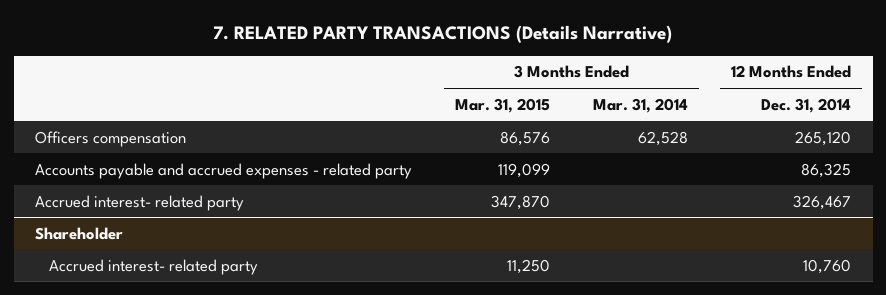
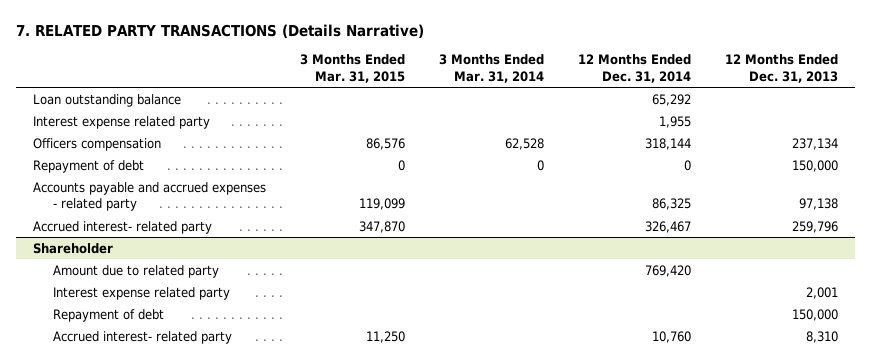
- | 3 Months Ended Mar. 31, 2015 | 3 Months Ended Mar. 31, 2014 | 12 Months Ended Dec. 31, 2014
+ | 3 Months Ended Mar. 31, 2015 | 3 Months Ended Mar. 31, 2014 | 12 Months Ended Dec. 31, 2014 | 12 Months Ended Dec. 31, 2013
- Officers compensation | 86,576 | 62,528 | 265,120
+ Loan outstanding balance | | | 65,292 |
+ Interest expense related party | | | 1,955 |
+ Officers compensation | 86,576 | 62,528 | 318,144 | 237,134
+ Repayment of debt | 0 | 0 | 0 | 150,000
@ Shareholder
+ Amount due to related party | | | 769,420 |
+ Interest expense related party | | | | 2,001
+ Repayment of debt | | | | 150,000

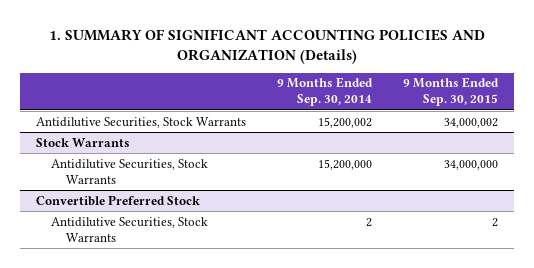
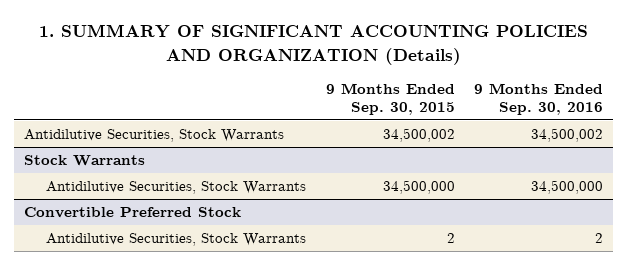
- | 9 Months Ended Sep. 30, 2014 | 9 Months Ended Sep. 30, 2015
+ | 9 Months Ended Sep. 30, 2015 | 9 Months Ended Sep. 30, 2016
- Antidilutive Securities, Stock Warrants | 15,200,002 | 34,000,002
+ Antidilutive Securities, Stock Warrants | 34,500,002 | 34,500,002
@ Stock Warrants
- Antidilutive Securities, Stock Warrants | 15,200,000 | 34,000,000
+ Antidilutive Securities, Stock Warrants | 34,500,000 | 34,500,000

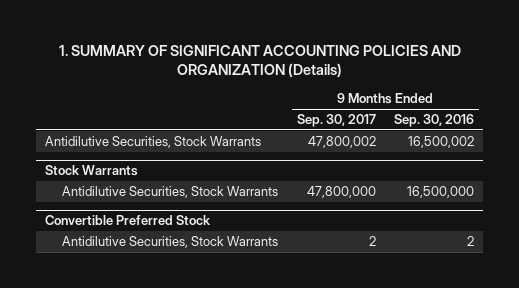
- | 9 Months Ended Sep. 30, 2015 | 9 Months Ended Sep. 30, 2016
+ | 9 Months Ended Sep. 30, 2017 | 9 Months Ended Sep. 30, 2016
- Antidilutive Securities, Stock Warrants | 34,500,002 | 34,500,002
+ Antidilutive Securities, Stock Warrants | 47,800,002 | 16,500,002
@ Stock Warrants
- Antidilutive Securities, Stock Warrants | 34,500,000 | 34,500,000
+ Antidilutive Securities, Stock Warrants | 47,800,000 | 16,500,000

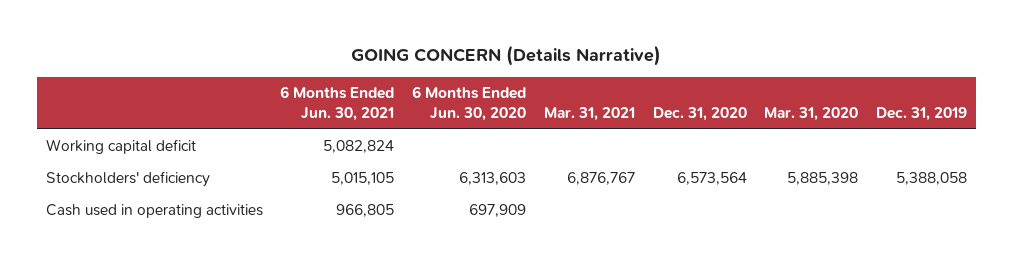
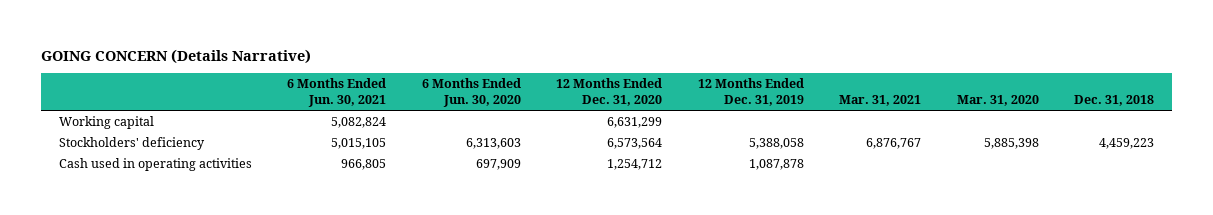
- | 6 Months Ended Jun. 30, 2021 | 6 Months Ended Jun. 30, 2020 | Mar. 31, 2021 | Dec. 31, 2020 | Mar. 31, 2020 | Dec. 31, 2019
+ | 6 Months Ended Jun. 30, 2021 | 6 Months Ended Jun. 30, 2020 | 12 Months Ended Dec. 31, 2020 | 12 Months Ended Dec. 31, 2019 | Mar. 31, 2021 | Mar. 31, 2020 | Dec. 31, 2018
- Working capital deficit | 5,082,824 | | | | |
+ Working capital | 5,082,824 | | 6,631,299 | | | |

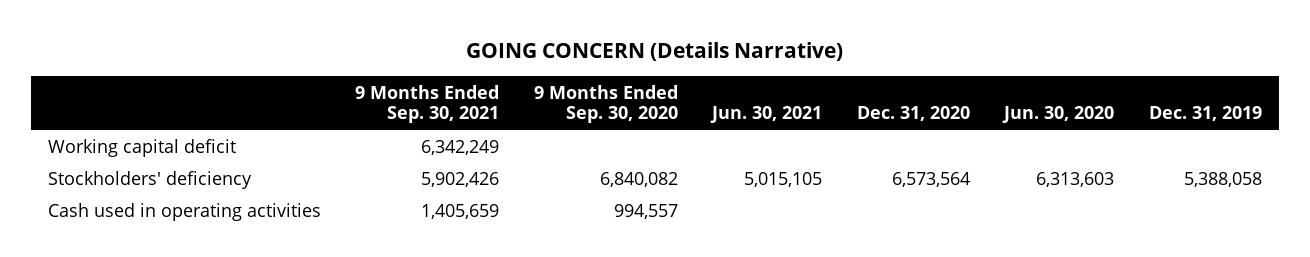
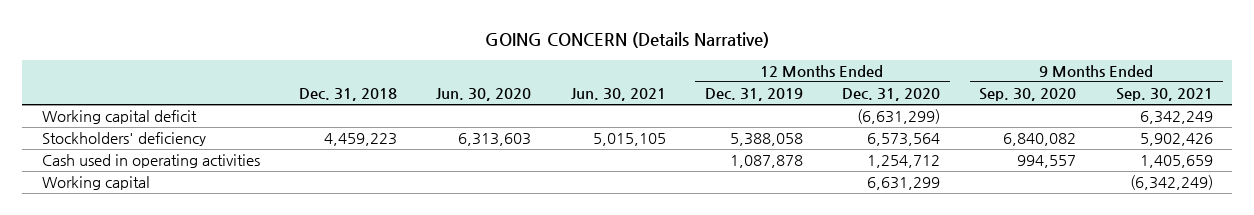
- | 9 Months Ended Sep. 30, 2021 | 9 Months Ended Sep. 30, 2020 | Jun. 30, 2021 | Dec. 31, 2020 | Jun. 30, 2020 | Dec. 31, 2019
+ | Dec. 31, 2018 | Jun. 30, 2020 | Jun. 30, 2021 | 12 Months Ended Dec. 31, 2019 | 12 Months Ended Dec. 31, 2020 | 9 Months Ended Sep. 30, 2020 | 9 Months Ended Sep. 30, 2021
+ Working capital | | | | | 6,631,299 | | (6,342,249)

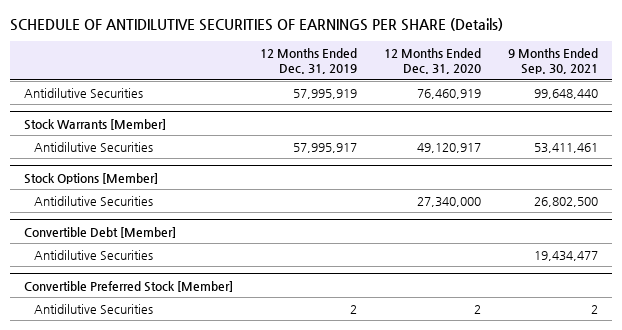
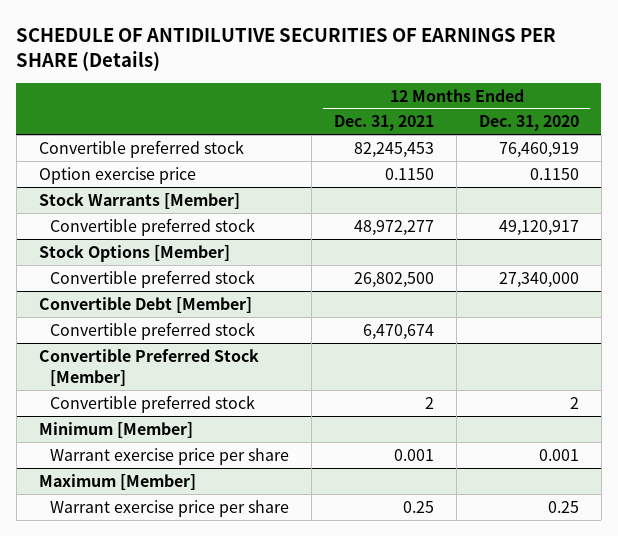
- | 12 Months Ended Dec. 31, 2019 | 12 Months Ended Dec. 31, 2020 | 9 Months Ended Sep. 30, 2021
+ | 12 Months Ended Dec. 31, 2021 | 12 Months Ended Dec. 31, 2020
- Antidilutive Securities | 57,995,919 | 76,460,919 | 99,648,440
+ Convertible preferred stock | 82,245,453 | 76,460,919
+ Option exercise price | 0.1150 | 0.1150
@ Stock Warrants [Member]
- Antidilutive Securities | 57,995,917 | 49,120,917 | 53,411,461
+ Convertible preferred stock | 48,972,277 | 49,120,917
@ Stock Options [Member]
- Antidilutive Securities | | 27,340,000 | 26,802,500
+ Convertible preferred stock | 26,802,500 | 27,340,000
@ Convertible Debt [Member]
- Antidilutive Securities | | | 19,434,477
+ Convertible preferred stock | 6,470,674 |
@ Convertible Preferred Stock [Member]
- Antidilutive Securities | 2 | 2 | 2
+ Convertible preferred stock | 2 | 2
+ Minimum [Member]
+ Warrant exercise price per share | 0.001 | 0.001
+ Maximum [Member]
+ Warrant exercise price per share | 0.25 | 0.25

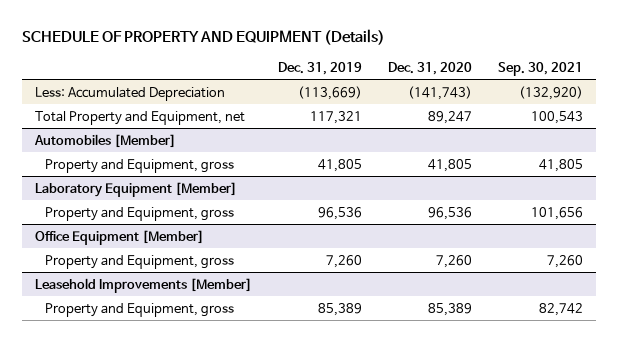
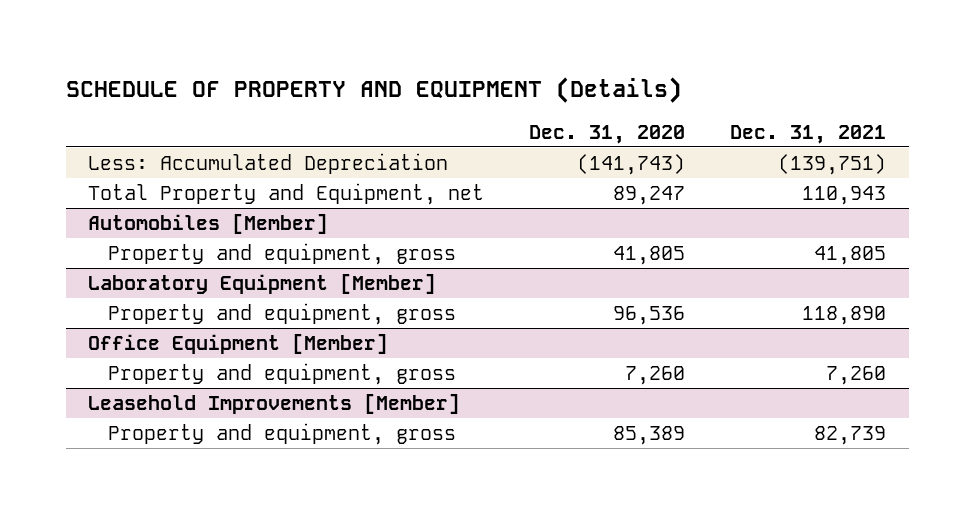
- | Dec. 31, 2019 | Dec. 31, 2020 | Sep. 30, 2021
+ | Dec. 31, 2020 | Dec. 31, 2021
@ Automobiles [Member]
- Property and Equipment, gross | 41,805 | 41,805 | 41,805
+ Property and equipment, gross | 41,805 | 41,805
@ Laboratory Equipment [Member]
- Property and Equipment, gross | 96,536 | 96,536 | 101,656
+ Property and equipment, gross | 96,536 | 118,890
@ Office Equipment [Member]
- Property and Equipment, gross | 7,260 | 7,260 | 7,260
+ Property and equipment, gross | 7,260 | 7,260
@ Leasehold Improvements [Member]
- Property and Equipment, gross | 85,389 | 85,389 | 82,742
+ Property and equipment, gross | 85,389 | 82,739

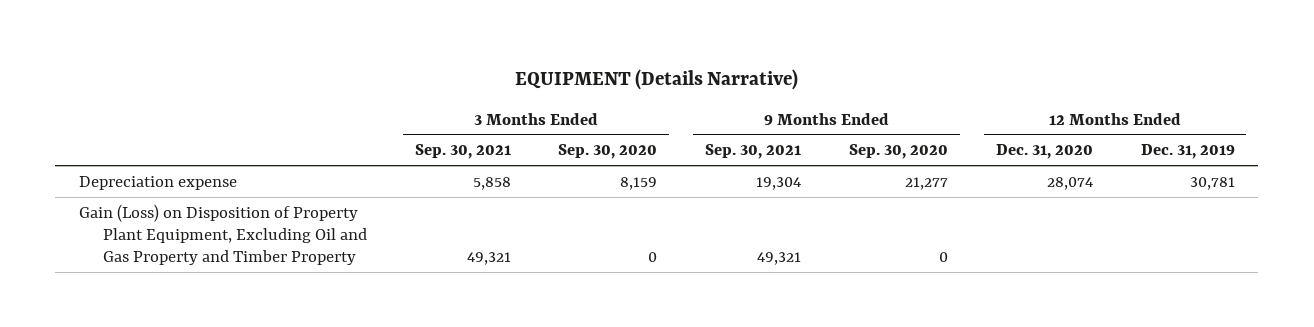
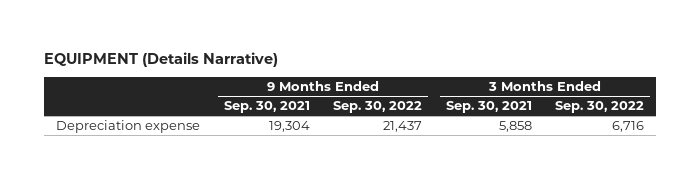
- | 3 Months Ended Sep. 30, 2021 | 3 Months Ended Sep. 30, 2020 | 9 Months Ended Sep. 30, 2021 | 9 Months Ended Sep. 30, 2020 | 12 Months Ended Dec. 31, 2020 | 12 Months Ended Dec. 31, 2019
+ | 9 Months Ended Sep. 30, 2021 | 9 Months Ended Sep. 30, 2022 | 3 Months Ended Sep. 30, 2021 | 3 Months Ended Sep. 30, 2022
- Gain (Loss) on Disposition of Property Plant Equipment, Excluding Oil and Gas Property and Timber Property | 49,321 | 0 | 49,321 | 0 | |

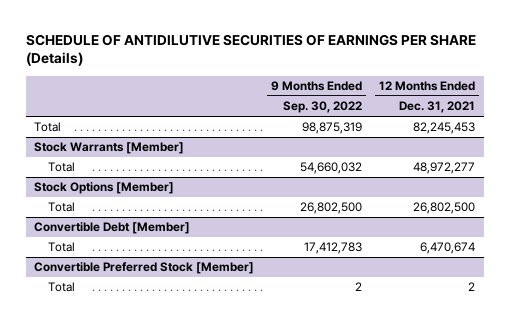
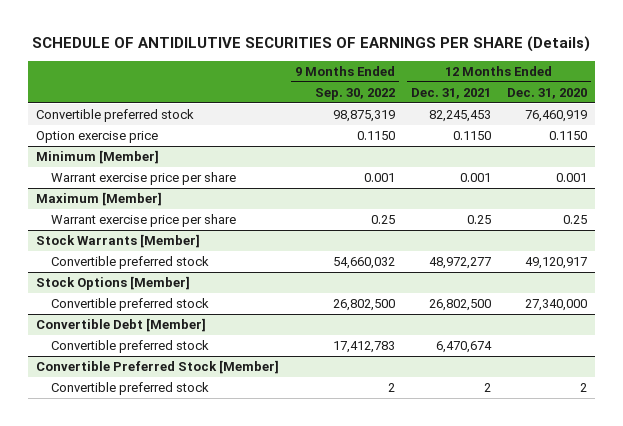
- | 9 Months Ended Sep. 30, 2022 | 12 Months Ended Dec. 31, 2021
+ | 9 Months Ended Sep. 30, 2022 | 12 Months Ended Dec. 31, 2021 | 12 Months Ended Dec. 31, 2020
- Total | 98,875,319 | 82,245,453
+ Convertible preferred stock | 98,875,319 | 82,245,453 | 76,460,919
+ Option exercise price | 0.1150 | 0.1150 | 0.1150
+ Minimum [Member]
+ Warrant exercise price per share | 0.001 | 0.001 | 0.001
+ Maximum [Member]
+ Warrant exercise price per share | 0.25 | 0.25 | 0.25
@ Stock Warrants [Member]
- Total | 54,660,032 | 48,972,277
+ Convertible preferred stock | 54,660,032 | 48,972,277 | 49,120,917
@ Stock Options [Member]
- Total | 26,802,500 | 26,802,500
+ Convertible preferred stock | 26,802,500 | 26,802,500 | 27,340,000
@ Convertible Debt [Member]
- Total | 17,412,783 | 6,470,674
+ Convertible preferred stock | 17,412,783 | 6,470,674 |
@ Convertible Preferred Stock [Member]
- Total | 2 | 2
+ Convertible preferred stock | 2 | 2 | 2

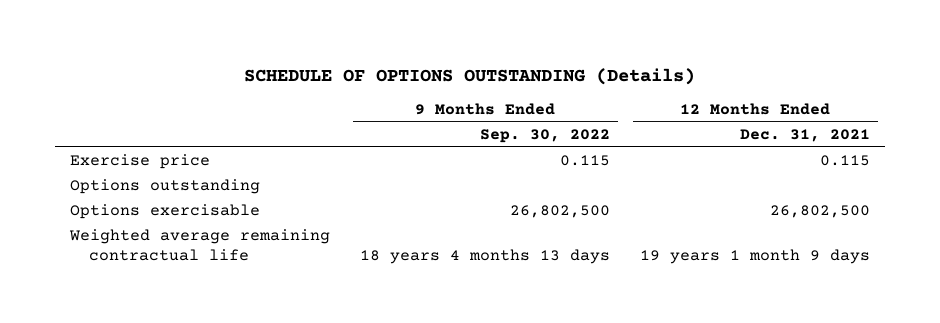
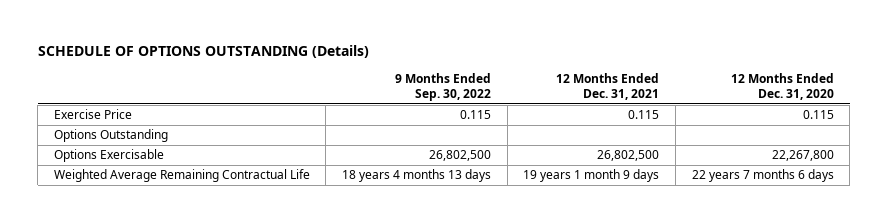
- | 9 Months Ended Sep. 30, 2022 | 12 Months Ended Dec. 31, 2021
+ | 9 Months Ended Sep. 30, 2022 | 12 Months Ended Dec. 31, 2021 | 12 Months Ended Dec. 31, 2020
- Exercise price | 0.115 | 0.115
- Options outstanding
- Options exercisable | 26,802,500 | 26,802,500
- Weighted average remaining contractual life | 18 years 4 months 13 days | 19 years 1 month 9 days
+ Exercise Price | 0.115 | 0.115 | 0.115
+ Options Outstanding
+ Options Exercisable | 26,802,500 | 26,802,500 | 22,267,800
+ Weighted Average Remaining Contractual Life | 18 years 4 months 13 days | 19 years 1 month 9 days | 22 years 7 months 6 days

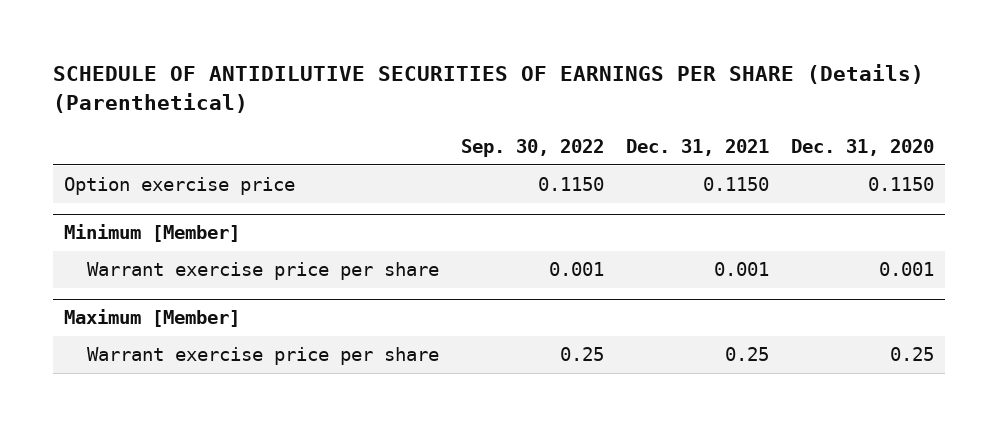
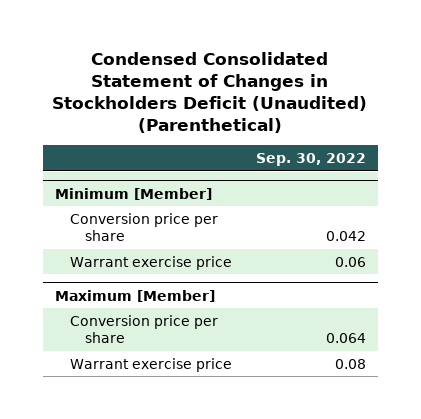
- SCHEDULE OF ANTIDILUTIVE SECURITIES OF EARNINGS PER SHARE (Details) (Parenthetical)
+ Condensed Consolidated Statement of Changes in Stockholders Deficit (Unaudited) (Parenthetical)
- | Sep. 30, 2022 | Dec. 31, 2021 | Dec. 31, 2020
+ | Sep. 30, 2022
- Option exercise price | 0.1150 | 0.1150 | 0.1150
@ Minimum [Member]
- Warrant exercise price per share | 0.001 | 0.001 | 0.001
+ Conversion price per share | 0.042
+ Warrant exercise price | 0.06
@ Maximum [Member]
- Warrant exercise price per share | 0.25 | 0.25 | 0.25
+ Conversion price per share | 0.064
+ Warrant exercise price | 0.08

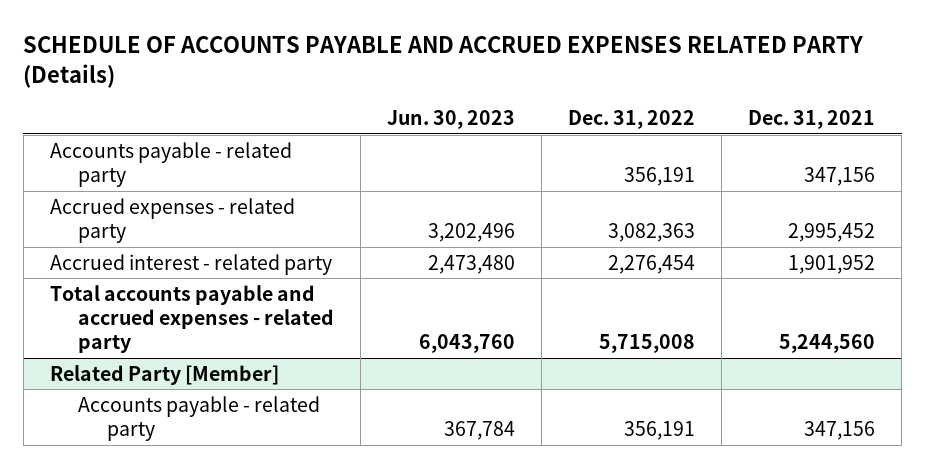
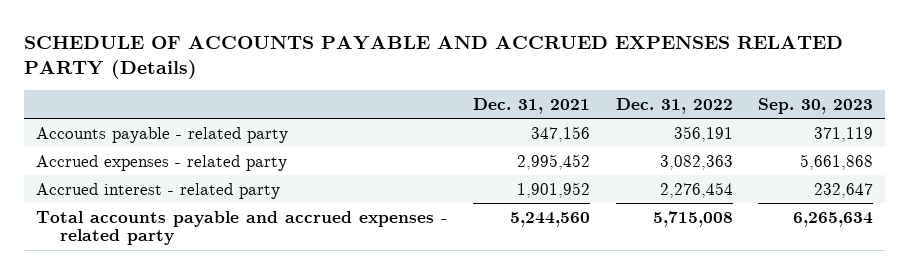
- | Jun. 30, 2023 | Dec. 31, 2022 | Dec. 31, 2021
+ | Dec. 31, 2021 | Dec. 31, 2022 | Sep. 30, 2023
- Related Party [Member]
- Accounts payable - related party | 367,784 | 356,191 | 347,156

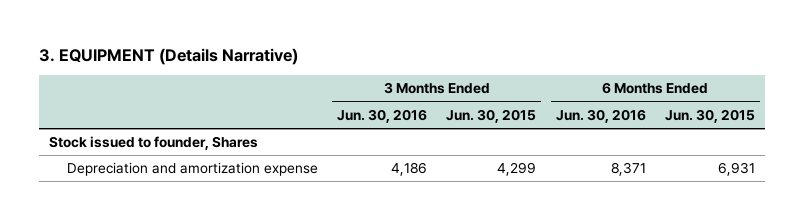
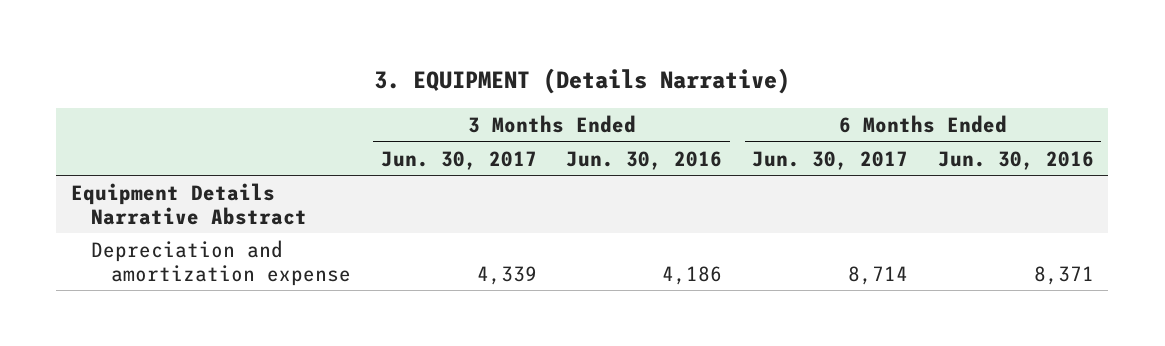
- | 3 Months Ended Jun. 30, 2016 | 3 Months Ended Jun. 30, 2015 | 6 Months Ended Jun. 30, 2016 | 6 Months Ended Jun. 30, 2015
+ | 3 Months Ended Jun. 30, 2017 | 3 Months Ended Jun. 30, 2016 | 6 Months Ended Jun. 30, 2017 | 6 Months Ended Jun. 30, 2016
- Stock issued to founder, Shares
+ Equipment Details Narrative Abstract

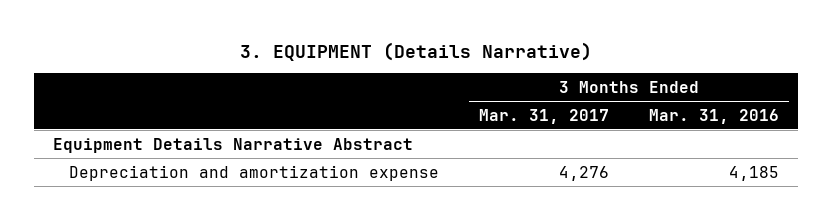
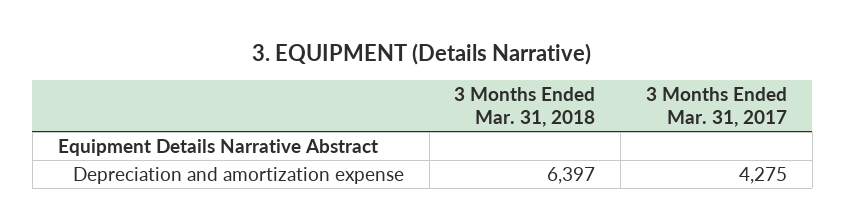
- | 3 Months Ended Mar. 31, 2017 | 3 Months Ended Mar. 31, 2016
+ | 3 Months Ended Mar. 31, 2018 | 3 Months Ended Mar. 31, 2017
- Depreciation and amortization expense | 4,276 | 4,185
+ Depreciation and amortization expense | 6,397 | 4,275

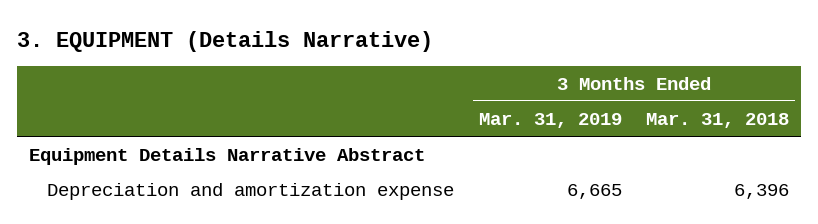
- | 3 Months Ended Mar. 31, 2018 | 3 Months Ended Mar. 31, 2017
+ | 3 Months Ended Mar. 31, 2019 | 3 Months Ended Mar. 31, 2018
- Depreciation and amortization expense | 6,397 | 4,275
+ Depreciation and amortization expense | 6,665 | 6,396

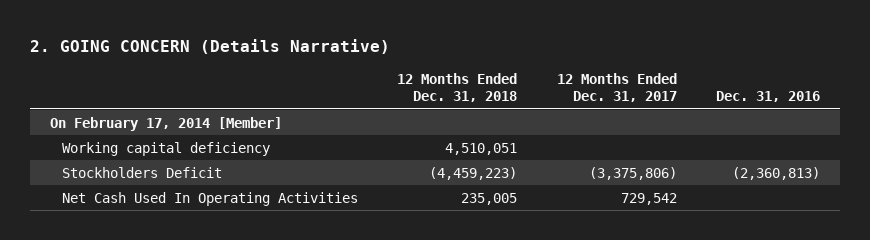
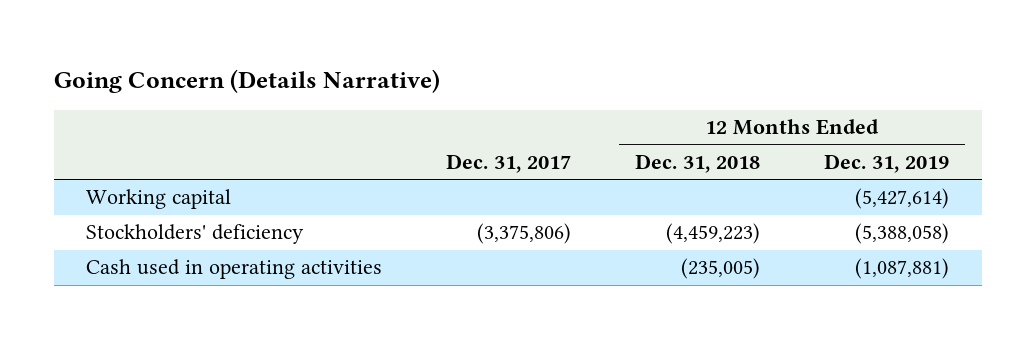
- 2. GOING CONCERN (Details Narrative)
+ Going Concern (Details Narrative)
- | 12 Months Ended Dec. 31, 2018 | 12 Months Ended Dec. 31, 2017 | Dec. 31, 2016
+ | Dec. 31, 2017 | 12 Months Ended Dec. 31, 2018 | 12 Months Ended Dec. 31, 2019
- On February 17, 2014 [Member]
- Working capital deficiency | 4,510,051 | |
- Stockholders Deficit | (4,459,223) | (3,375,806) | (2,360,813)
- Net Cash Used In Operating Activities | 235,005 | 729,542 |
+ Working capital | | | (5,427,614)
+ Stockholders' deficiency | (3,375,806) | (4,459,223) | (5,388,058)
+ Cash used in operating activities | | (235,005) | (1,087,881)

